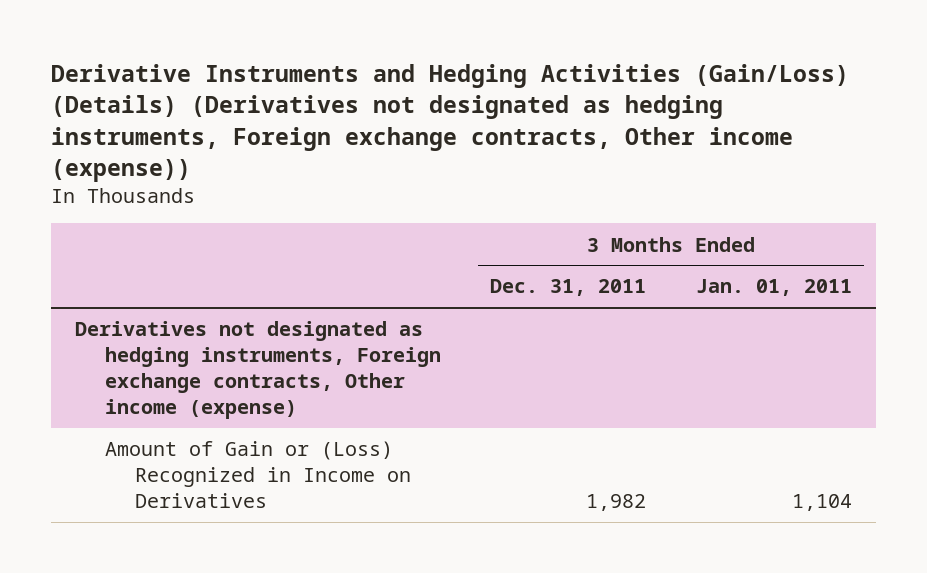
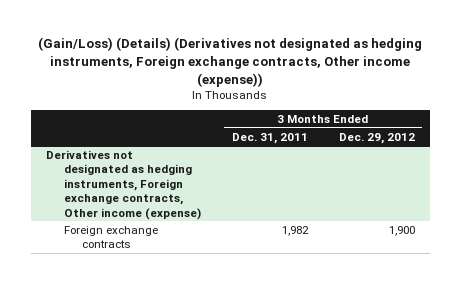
- Derivative Instruments and Hedging Activities (Gain/Loss) (Details) (Derivatives not designated as hedging instruments, Foreign exchange contracts, Other income (expense))
+ (Gain/Loss) (Details) (Derivatives not designated as hedging instruments, Foreign exchange contracts, Other income (expense))
- | 3 Months Ended Dec. 31, 2011 | 3 Months Ended Jan. 01, 2011
+ | 3 Months Ended Dec. 31, 2011 | 3 Months Ended Dec. 29, 2012
@ Derivatives not designated as hedging instruments, Foreign exchange contracts, Other income (expense)
- Amount of Gain or (Loss) Recognized in Income on Derivatives | 1,982 | 1,104
+ Foreign exchange contracts | 1,982 | 1,900

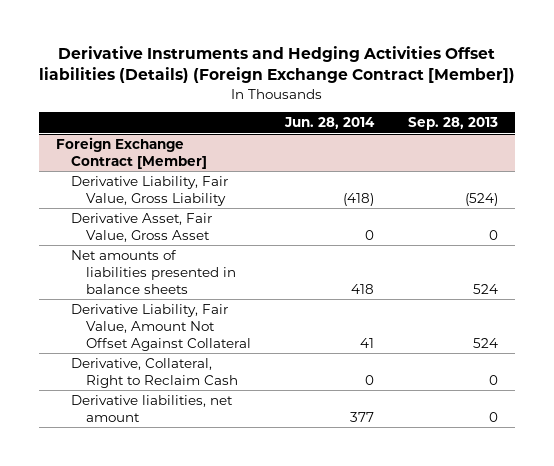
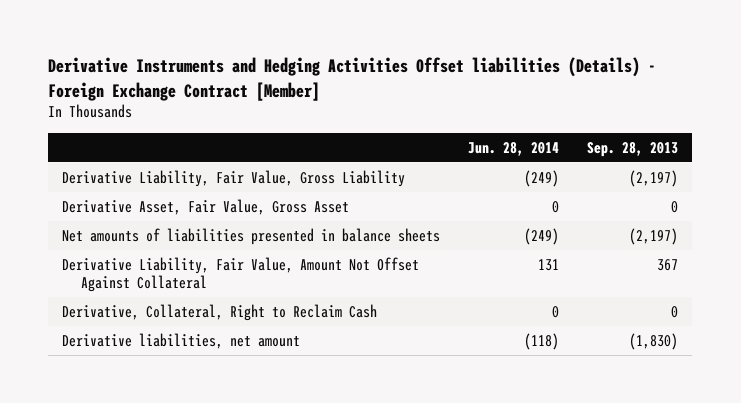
- Derivative Instruments and Hedging Activities Offset liabilities (Details) (Foreign Exchange Contract [Member])
+ Derivative Instruments and Hedging Activities Offset liabilities (Details) - Foreign Exchange Contract [Member]
- Foreign Exchange Contract [Member]
- Derivative Liability, Fair Value, Gross Liability | (418) | (524)
+ Derivative Liability, Fair Value, Gross Liability | (249) | (2,197)
- Net amounts of liabilities presented in balance sheets | 418 | 524
- Derivative Liability, Fair Value, Amount Not Offset Against Collateral | 41 | 524
+ Net amounts of liabilities presented in balance sheets | (249) | (2,197)
+ Derivative Liability, Fair Value, Amount Not Offset Against Collateral | 131 | 367
- Derivative liabilities, net amount | 377 | 0
+ Derivative liabilities, net amount | (118) | (1,830)

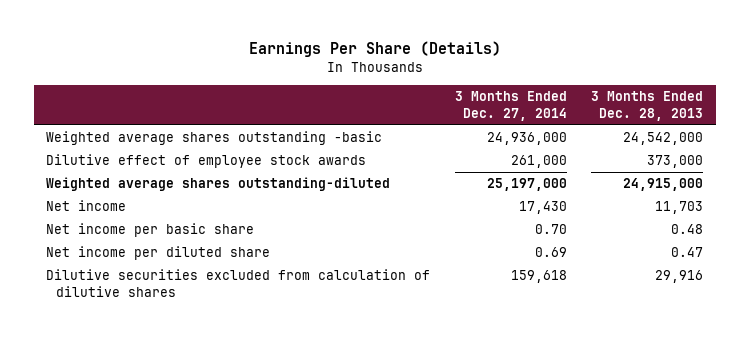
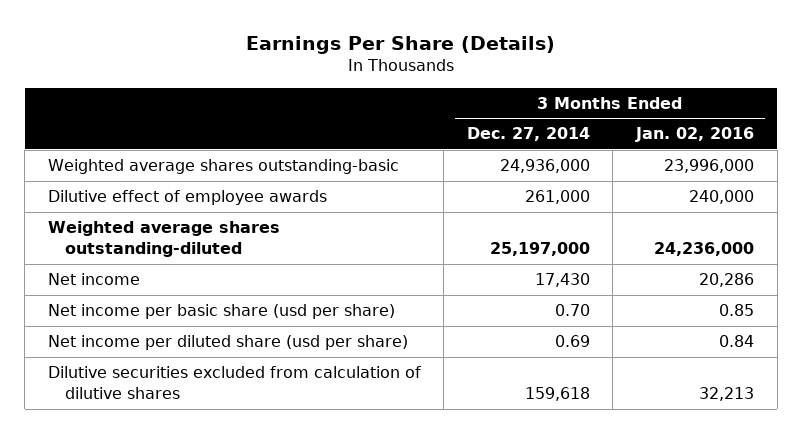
- | 3 Months Ended Dec. 27, 2014 | 3 Months Ended Dec. 28, 2013
+ | 3 Months Ended Dec. 27, 2014 | 3 Months Ended Jan. 02, 2016
- Weighted average shares outstanding -basic | 24,936,000 | 24,542,000
- Dilutive effect of employee stock awards | 261,000 | 373,000
+ Weighted average shares outstanding-basic | 24,936,000 | 23,996,000
+ Dilutive effect of employee awards | 261,000 | 240,000
- Net income per basic share | 0.70 | 0.48
- Net income per diluted share | 0.69 | 0.47
+ Net income per basic share (usd per share) | 0.70 | 0.85
+ Net income per diluted share (usd per share) | 0.69 | 0.84

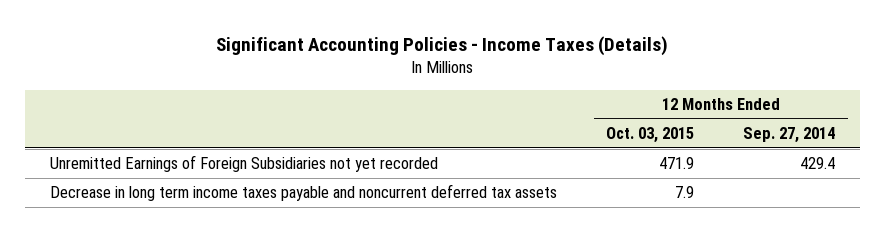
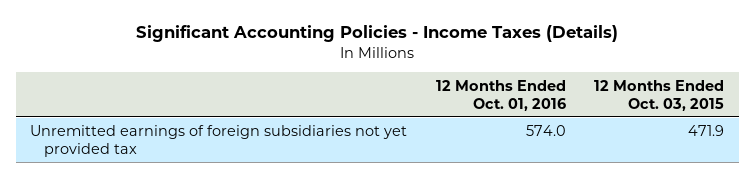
- | 12 Months Ended Oct. 03, 2015 | 12 Months Ended Sep. 27, 2014
+ | 12 Months Ended Oct. 01, 2016 | 12 Months Ended Oct. 03, 2015
- Unremitted Earnings of Foreign Subsidiaries not yet recorded | 471.9 | 429.4
- Decrease in long term income taxes payable and noncurrent deferred tax assets | 7.9 |
+ Unremitted earnings of foreign subsidiaries not yet provided tax | 574.0 | 471.9

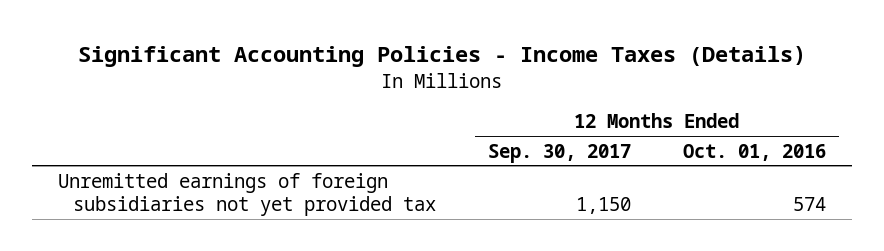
- | 12 Months Ended Oct. 01, 2016 | 12 Months Ended Oct. 03, 2015
+ | 12 Months Ended Sep. 30, 2017 | 12 Months Ended Oct. 01, 2016
- Unremitted earnings of foreign subsidiaries not yet provided tax | 574.0 | 471.9
+ Unremitted earnings of foreign subsidiaries not yet provided tax | 1,150 | 574

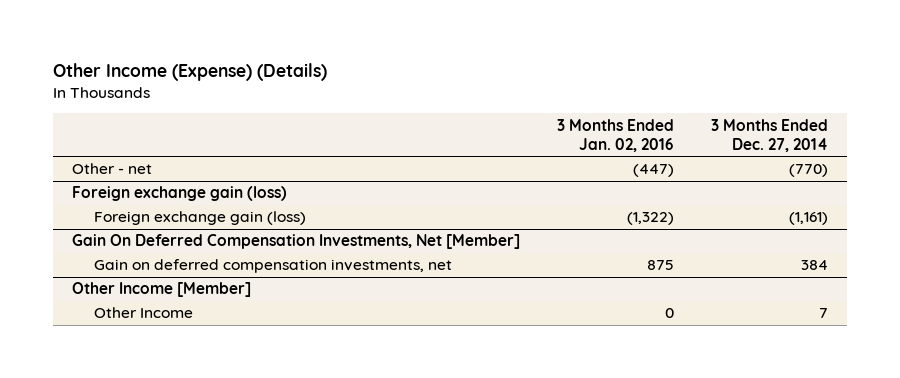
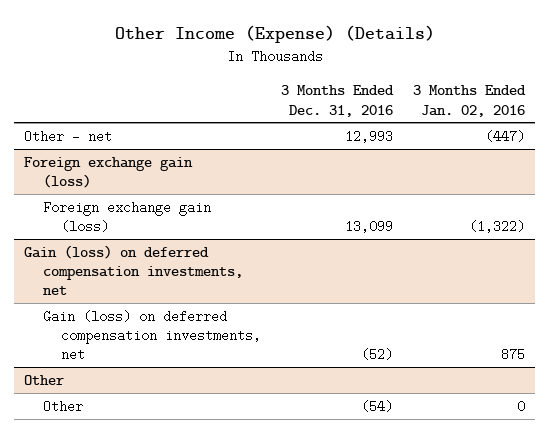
- | 3 Months Ended Jan. 02, 2016 | 3 Months Ended Dec. 27, 2014
+ | 3 Months Ended Dec. 31, 2016 | 3 Months Ended Jan. 02, 2016
- Gain On Deferred Compensation Investments, Net [Member]
- Gain on deferred compensation investments, net | 875 | 384
- Other Income [Member]
- Other Income | 0 | 7
+ Gain (loss) on deferred compensation investments, net
+ Gain (loss) on deferred compensation investments, net | (52) | 875
+ Other
+ Other | (54) | 0

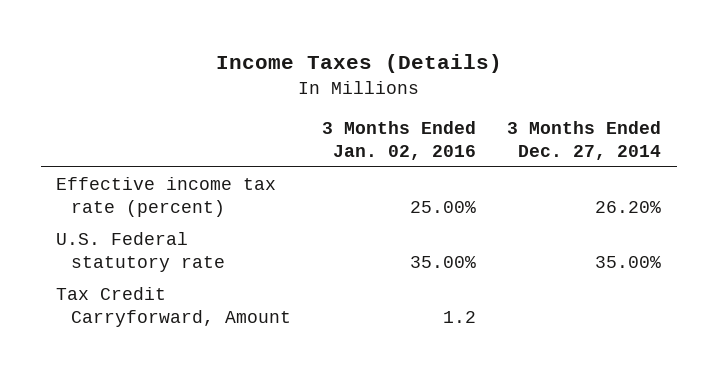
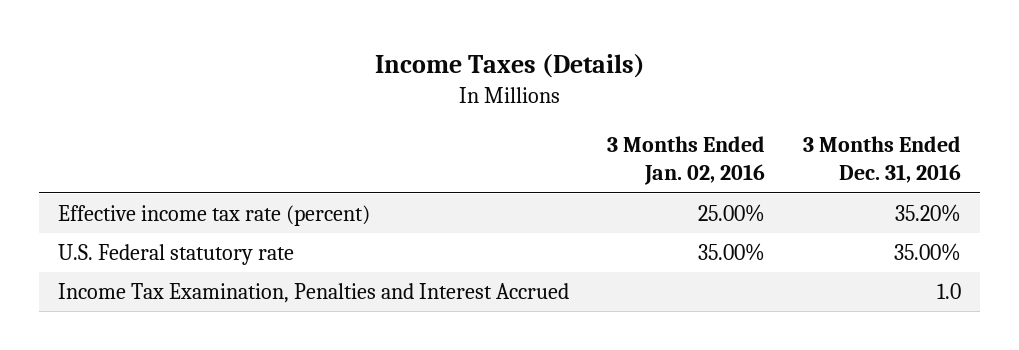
- | 3 Months Ended Jan. 02, 2016 | 3 Months Ended Dec. 27, 2014
+ | 3 Months Ended Jan. 02, 2016 | 3 Months Ended Dec. 31, 2016
- Tax Credit Carryforward, Amount | 1.2 |
+ Income Tax Examination, Penalties and Interest Accrued | | 1.0

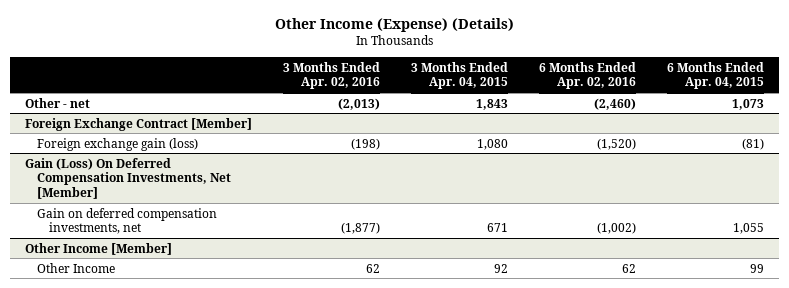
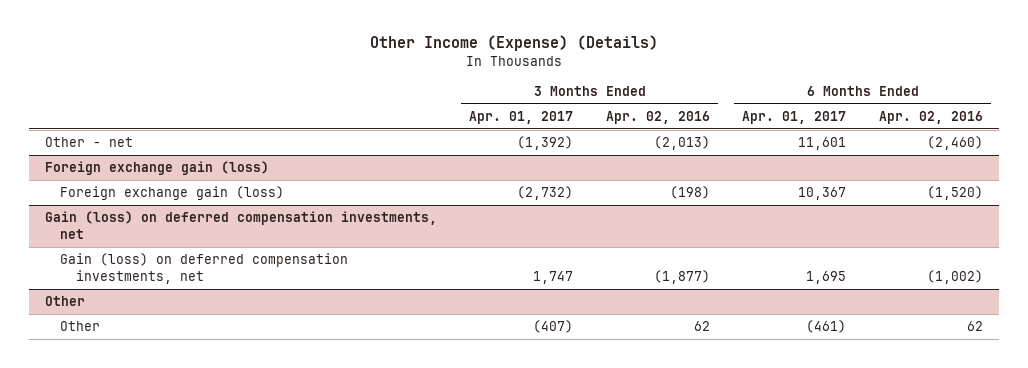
- | 3 Months Ended Apr. 02, 2016 | 3 Months Ended Apr. 04, 2015 | 6 Months Ended Apr. 02, 2016 | 6 Months Ended Apr. 04, 2015
+ | 3 Months Ended Apr. 01, 2017 | 3 Months Ended Apr. 02, 2016 | 6 Months Ended Apr. 01, 2017 | 6 Months Ended Apr. 02, 2016
- Foreign Exchange Contract [Member]
+ Foreign exchange gain (loss)
- Gain (Loss) On Deferred Compensation Investments, Net [Member]
- Gain on deferred compensation investments, net | (1,877) | 671 | (1,002) | 1,055
- Other Income [Member]
- Other Income | 62 | 92 | 62 | 99
+ Gain (loss) on deferred compensation investments, net
+ Gain (loss) on deferred compensation investments, net | 1,747 | (1,877) | 1,695 | (1,002)
+ Other
+ Other | (407) | 62 | (461) | 62

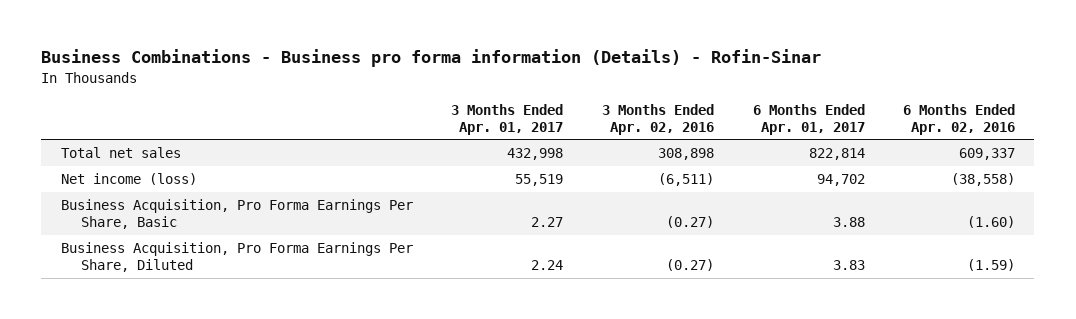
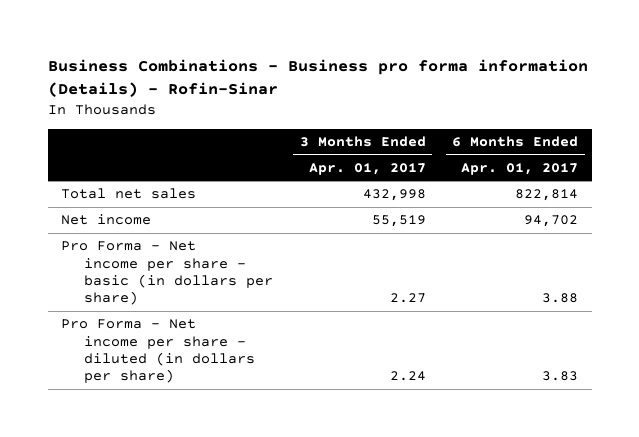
- | 3 Months Ended Apr. 01, 2017 | 3 Months Ended Apr. 02, 2016 | 6 Months Ended Apr. 01, 2017 | 6 Months Ended Apr. 02, 2016
+ | 3 Months Ended Apr. 01, 2017 | 6 Months Ended Apr. 01, 2017
- Net income (loss) | 55,519 | (6,511) | 94,702 | (38,558)
- Business Acquisition, Pro Forma Earnings Per Share, Basic | 2.27 | (0.27) | 3.88 | (1.60)
- Business Acquisition, Pro Forma Earnings Per Share, Diluted | 2.24 | (0.27) | 3.83 | (1.59)
+ Net income | 55,519 | 94,702
+ Pro Forma - Net income per share - basic (in dollars per share) | 2.27 | 3.88
+ Pro Forma - Net income per share - diluted (in dollars per share) | 2.24 | 3.83

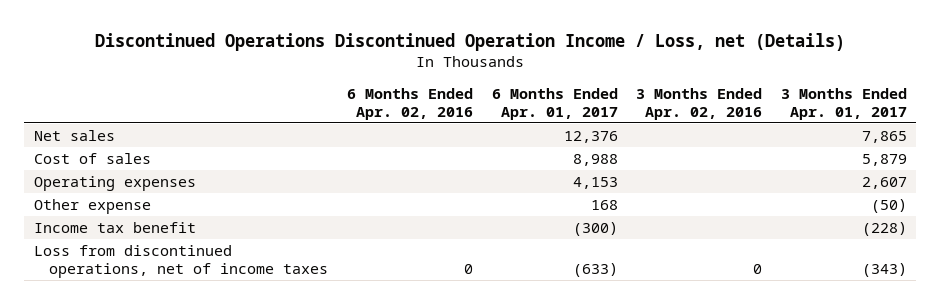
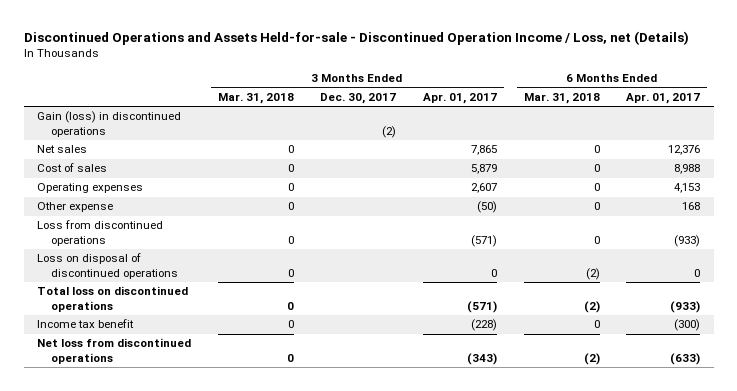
- Discontinued Operations Discontinued Operation Income / Loss, net (Details)
+ Discontinued Operations and Assets Held-for-sale - Discontinued Operation Income / Loss, net (Details)
- | 6 Months Ended Apr. 02, 2016 | 6 Months Ended Apr. 01, 2017 | 3 Months Ended Apr. 02, 2016 | 3 Months Ended Apr. 01, 2017
+ | 3 Months Ended Mar. 31, 2018 | 3 Months Ended Dec. 30, 2017 | 3 Months Ended Apr. 01, 2017 | 6 Months Ended Mar. 31, 2018 | 6 Months Ended Apr. 01, 2017
+ Gain (loss) in discontinued operations | | (2) | | |
+ Loss from discontinued operations | 0 | | (571) | 0 | (933)
+ Loss on disposal of discontinued operations | 0 | | 0 | (2) | 0
+ Total loss on discontinued operations | 0 | | (571) | (2) | (933)
- Loss from discontinued operations, net of income taxes | 0 | (633) | 0 | (343)
+ Net loss from discontinued operations | 0 | | (343) | (2) | (633)

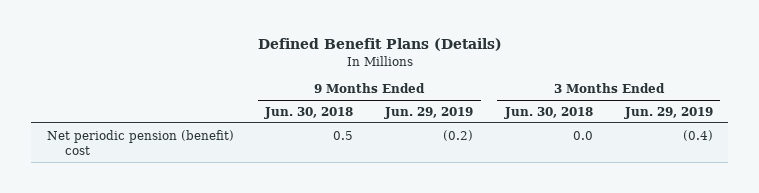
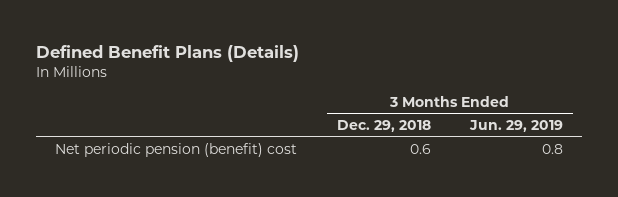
- | 9 Months Ended Jun. 30, 2018 | 9 Months Ended Jun. 29, 2019 | 3 Months Ended Jun. 30, 2018 | 3 Months Ended Jun. 29, 2019
+ | 3 Months Ended Dec. 29, 2018 | 3 Months Ended Jun. 29, 2019
- Net periodic pension (benefit) cost | 0.5 | (0.2) | 0.0 | (0.4)
+ Net periodic pension (benefit) cost | 0.6 | 0.8

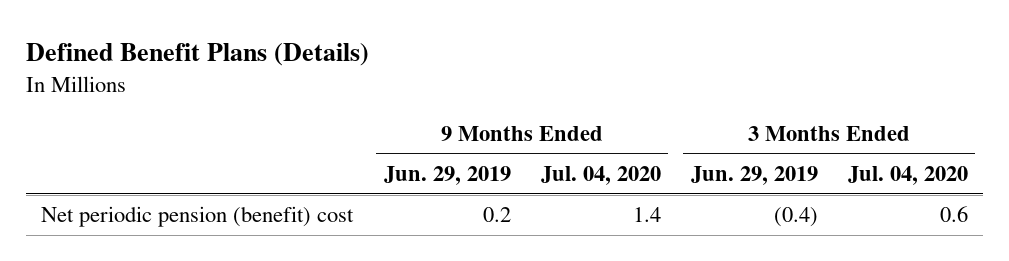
- | 3 Months Ended Dec. 29, 2018 | 3 Months Ended Jun. 29, 2019
+ | 9 Months Ended Jun. 29, 2019 | 9 Months Ended Jul. 04, 2020 | 3 Months Ended Jun. 29, 2019 | 3 Months Ended Jul. 04, 2020
- Net periodic pension (benefit) cost | 0.6 | 0.8
+ Net periodic pension (benefit) cost | 0.2 | 1.4 | (0.4) | 0.6

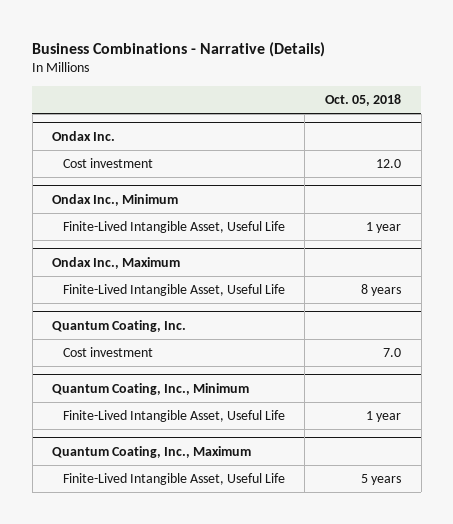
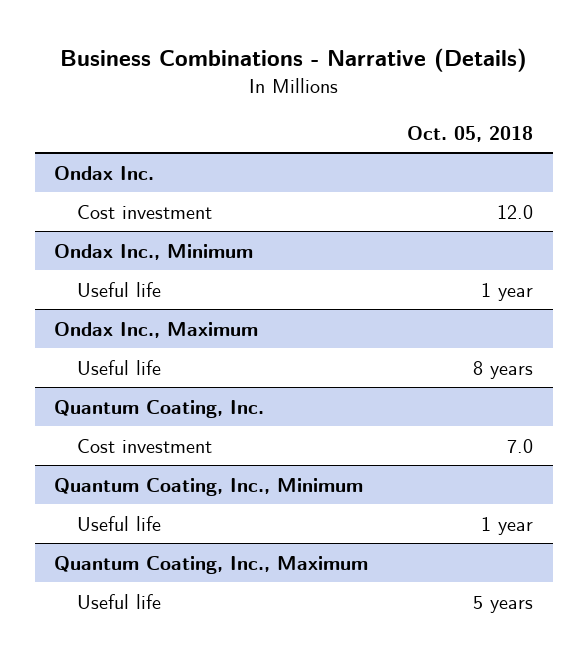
@ Ondax Inc., Minimum
- Finite-Lived Intangible Asset, Useful Life | 1 year
+ Useful life | 1 year
@ Ondax Inc., Maximum
- Finite-Lived Intangible Asset, Useful Life | 8 years
+ Useful life | 8 years
@ Quantum Coating, Inc., Minimum
- Finite-Lived Intangible Asset, Useful Life | 1 year
+ Useful life | 1 year
@ Quantum Coating, Inc., Maximum
- Finite-Lived Intangible Asset, Useful Life | 5 years
+ Useful life | 5 years

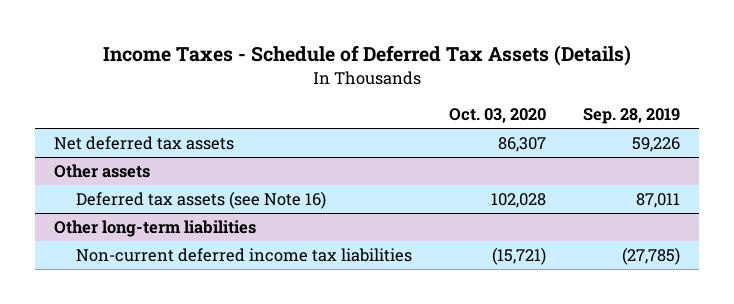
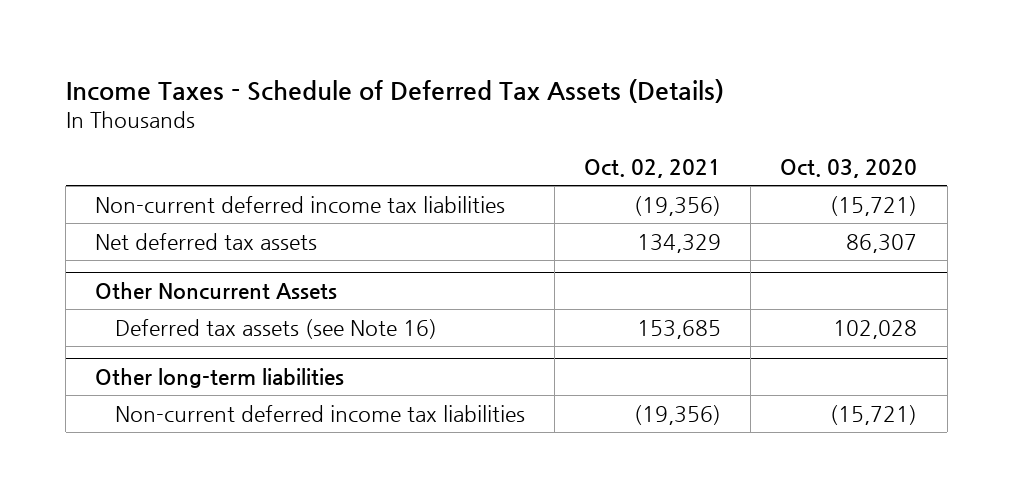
- | Oct. 03, 2020 | Sep. 28, 2019
+ | Oct. 02, 2021 | Oct. 03, 2020
+ Non-current deferred income tax liabilities | (19,356) | (15,721)
- Other assets
+ Other Noncurrent Assets

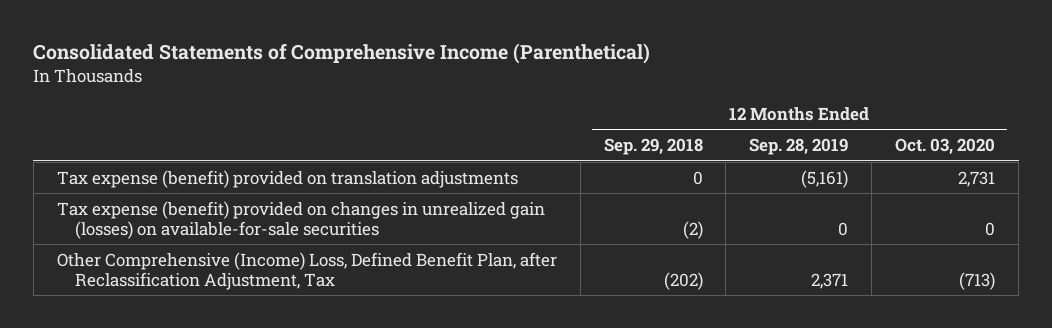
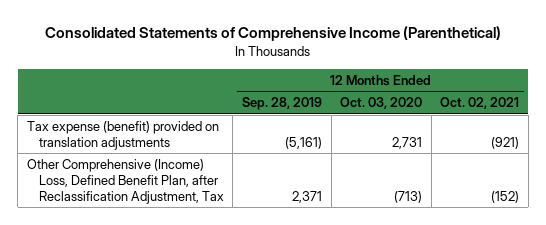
- | 12 Months Ended Sep. 29, 2018 | 12 Months Ended Sep. 28, 2019 | 12 Months Ended Oct. 03, 2020
+ | 12 Months Ended Sep. 28, 2019 | 12 Months Ended Oct. 03, 2020 | 12 Months Ended Oct. 02, 2021
- Tax expense (benefit) provided on changes in unrealized gain (losses) on available-for-sale securities | (2) | 0 | 0

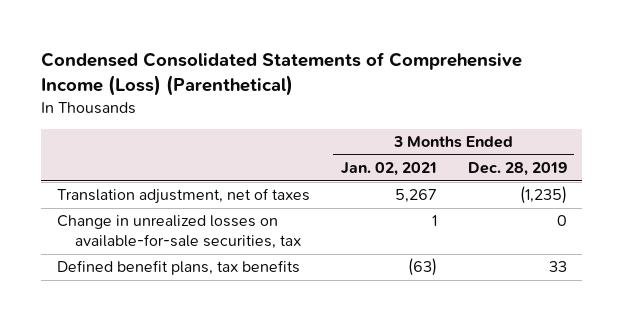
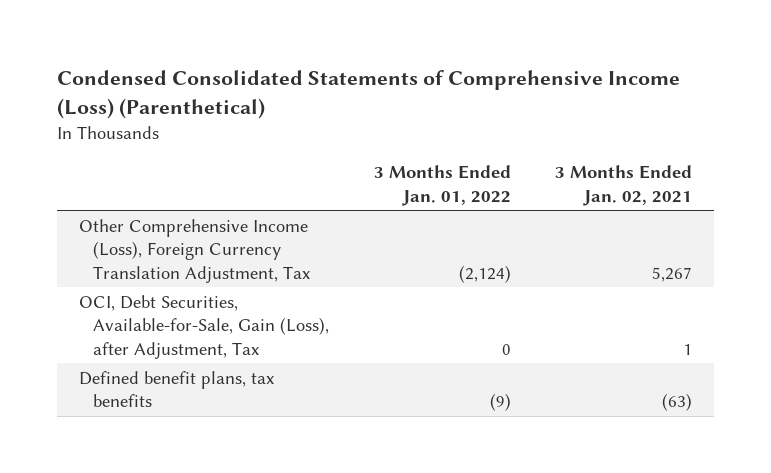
- | 3 Months Ended Jan. 02, 2021 | 3 Months Ended Dec. 28, 2019
+ | 3 Months Ended Jan. 01, 2022 | 3 Months Ended Jan. 02, 2021
- Translation adjustment, net of taxes | 5,267 | (1,235)
- Change in unrealized losses on available-for-sale securities, tax | 1 | 0
+ Other Comprehensive Income (Loss), Foreign Currency Translation Adjustment, Tax | (2,124) | 5,267
+ OCI, Debt Securities, Available-for-Sale, Gain (Loss), after Adjustment, Tax | 0 | 1

